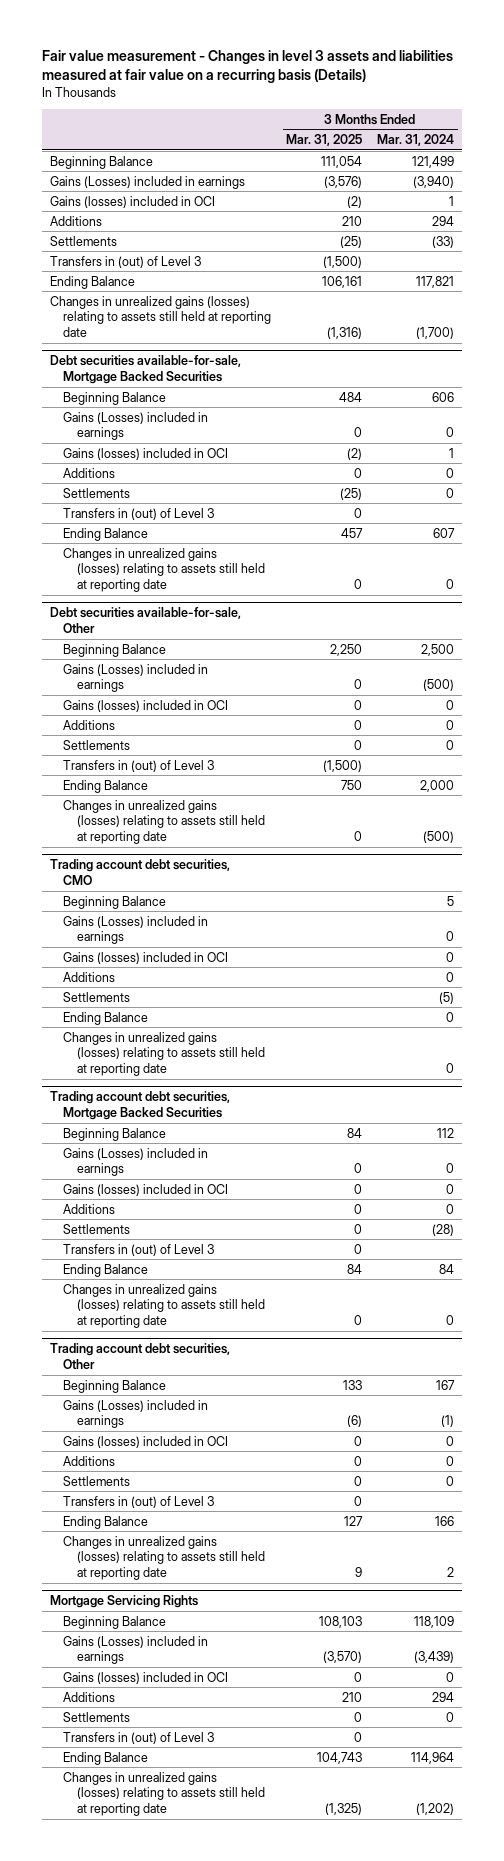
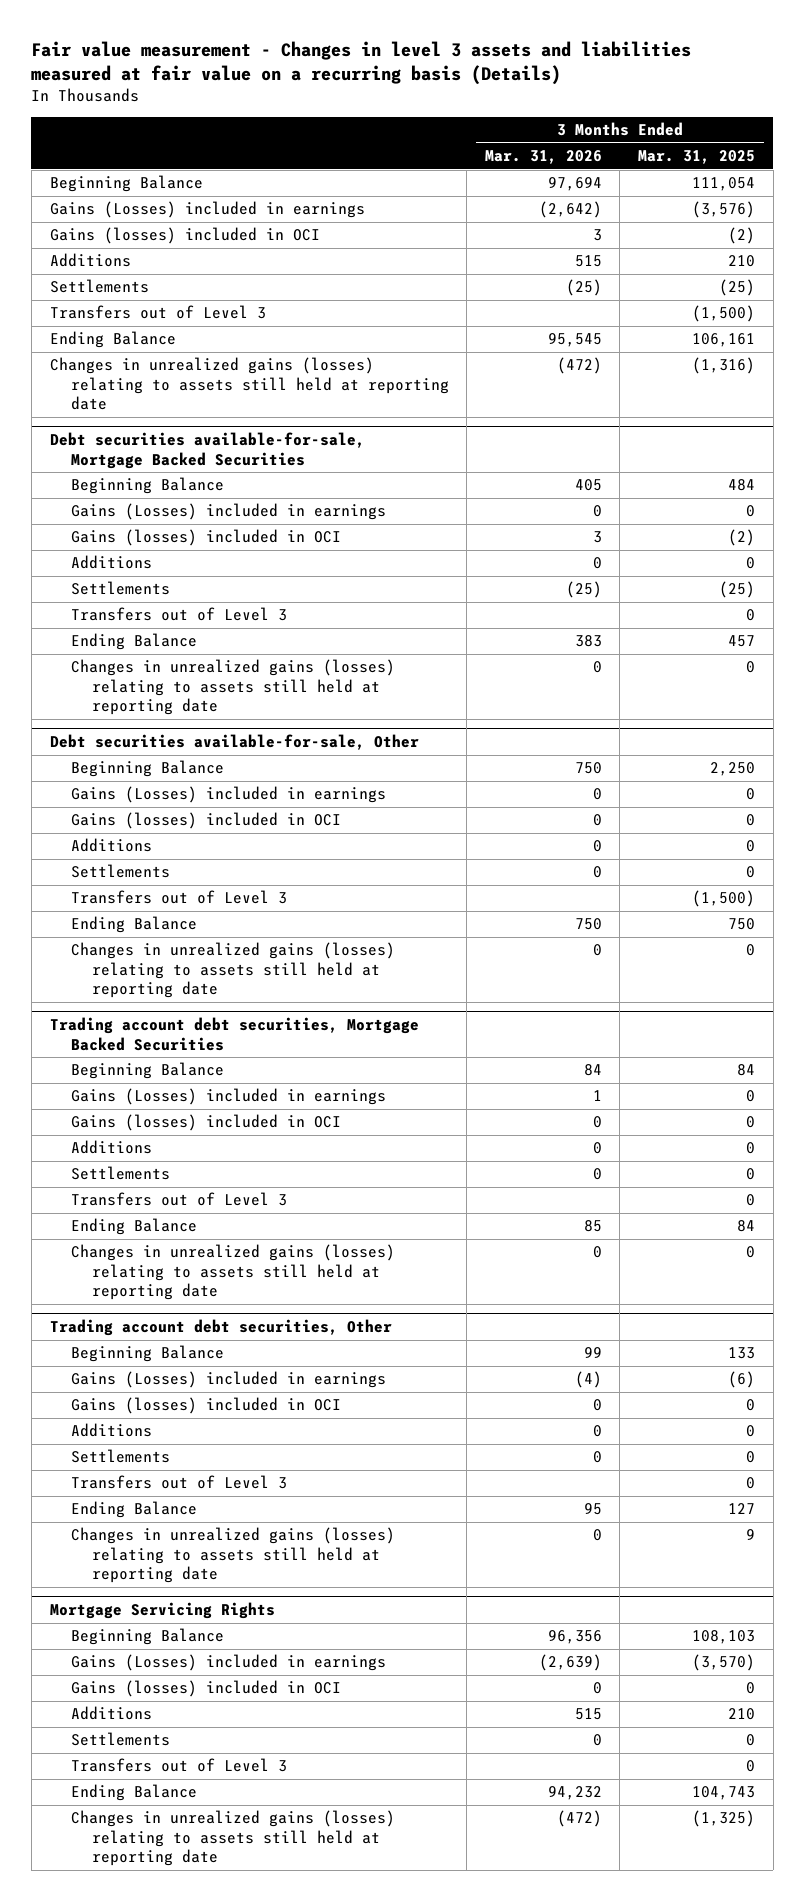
- | 3 Months Ended Mar. 31, 2025 | 3 Months Ended Mar. 31, 2024
+ | 3 Months Ended Mar. 31, 2026 | 3 Months Ended Mar. 31, 2025
- Transfers in (out) of Level 3 | (1,500) |
+ Transfers out of Level 3 | | (1,500)
@ Debt securities available-for-sale, Mortgage Backed Securities
- Transfers in (out) of Level 3 | 0 |
+ Transfers out of Level 3 | | 0
@ Debt securities available-for-sale, Other
- Transfers in (out) of Level 3 | (1,500) |
+ Transfers out of Level 3 | | (1,500)
- Trading account debt securities, CMO
- Beginning Balance | | 5
- Gains (Losses) included in earnings | | 0
- Gains (losses) included in OCI | | 0
- Additions | | 0
- Settlements | | (5)
- Ending Balance | | 0
- Changes in unrealized gains (losses) relating to assets still held at reporting date | | 0
@ Trading account debt securities, Mortgage Backed Securities
- Transfers in (out) of Level 3 | 0 |
+ Transfers out of Level 3 | | 0
@ Trading account debt securities, Other
- Transfers in (out) of Level 3 | 0 |
+ Transfers out of Level 3 | | 0
@ Mortgage Servicing Rights
- Transfers in (out) of Level 3 | 0 |
+ Transfers out of Level 3 | | 0

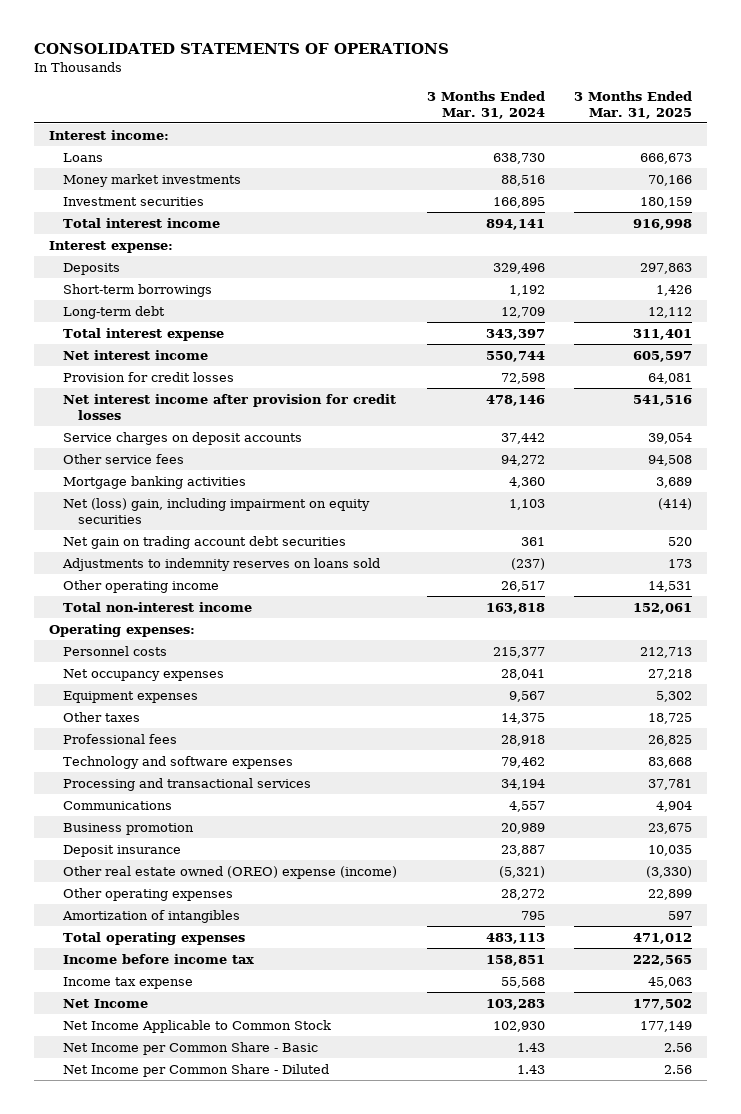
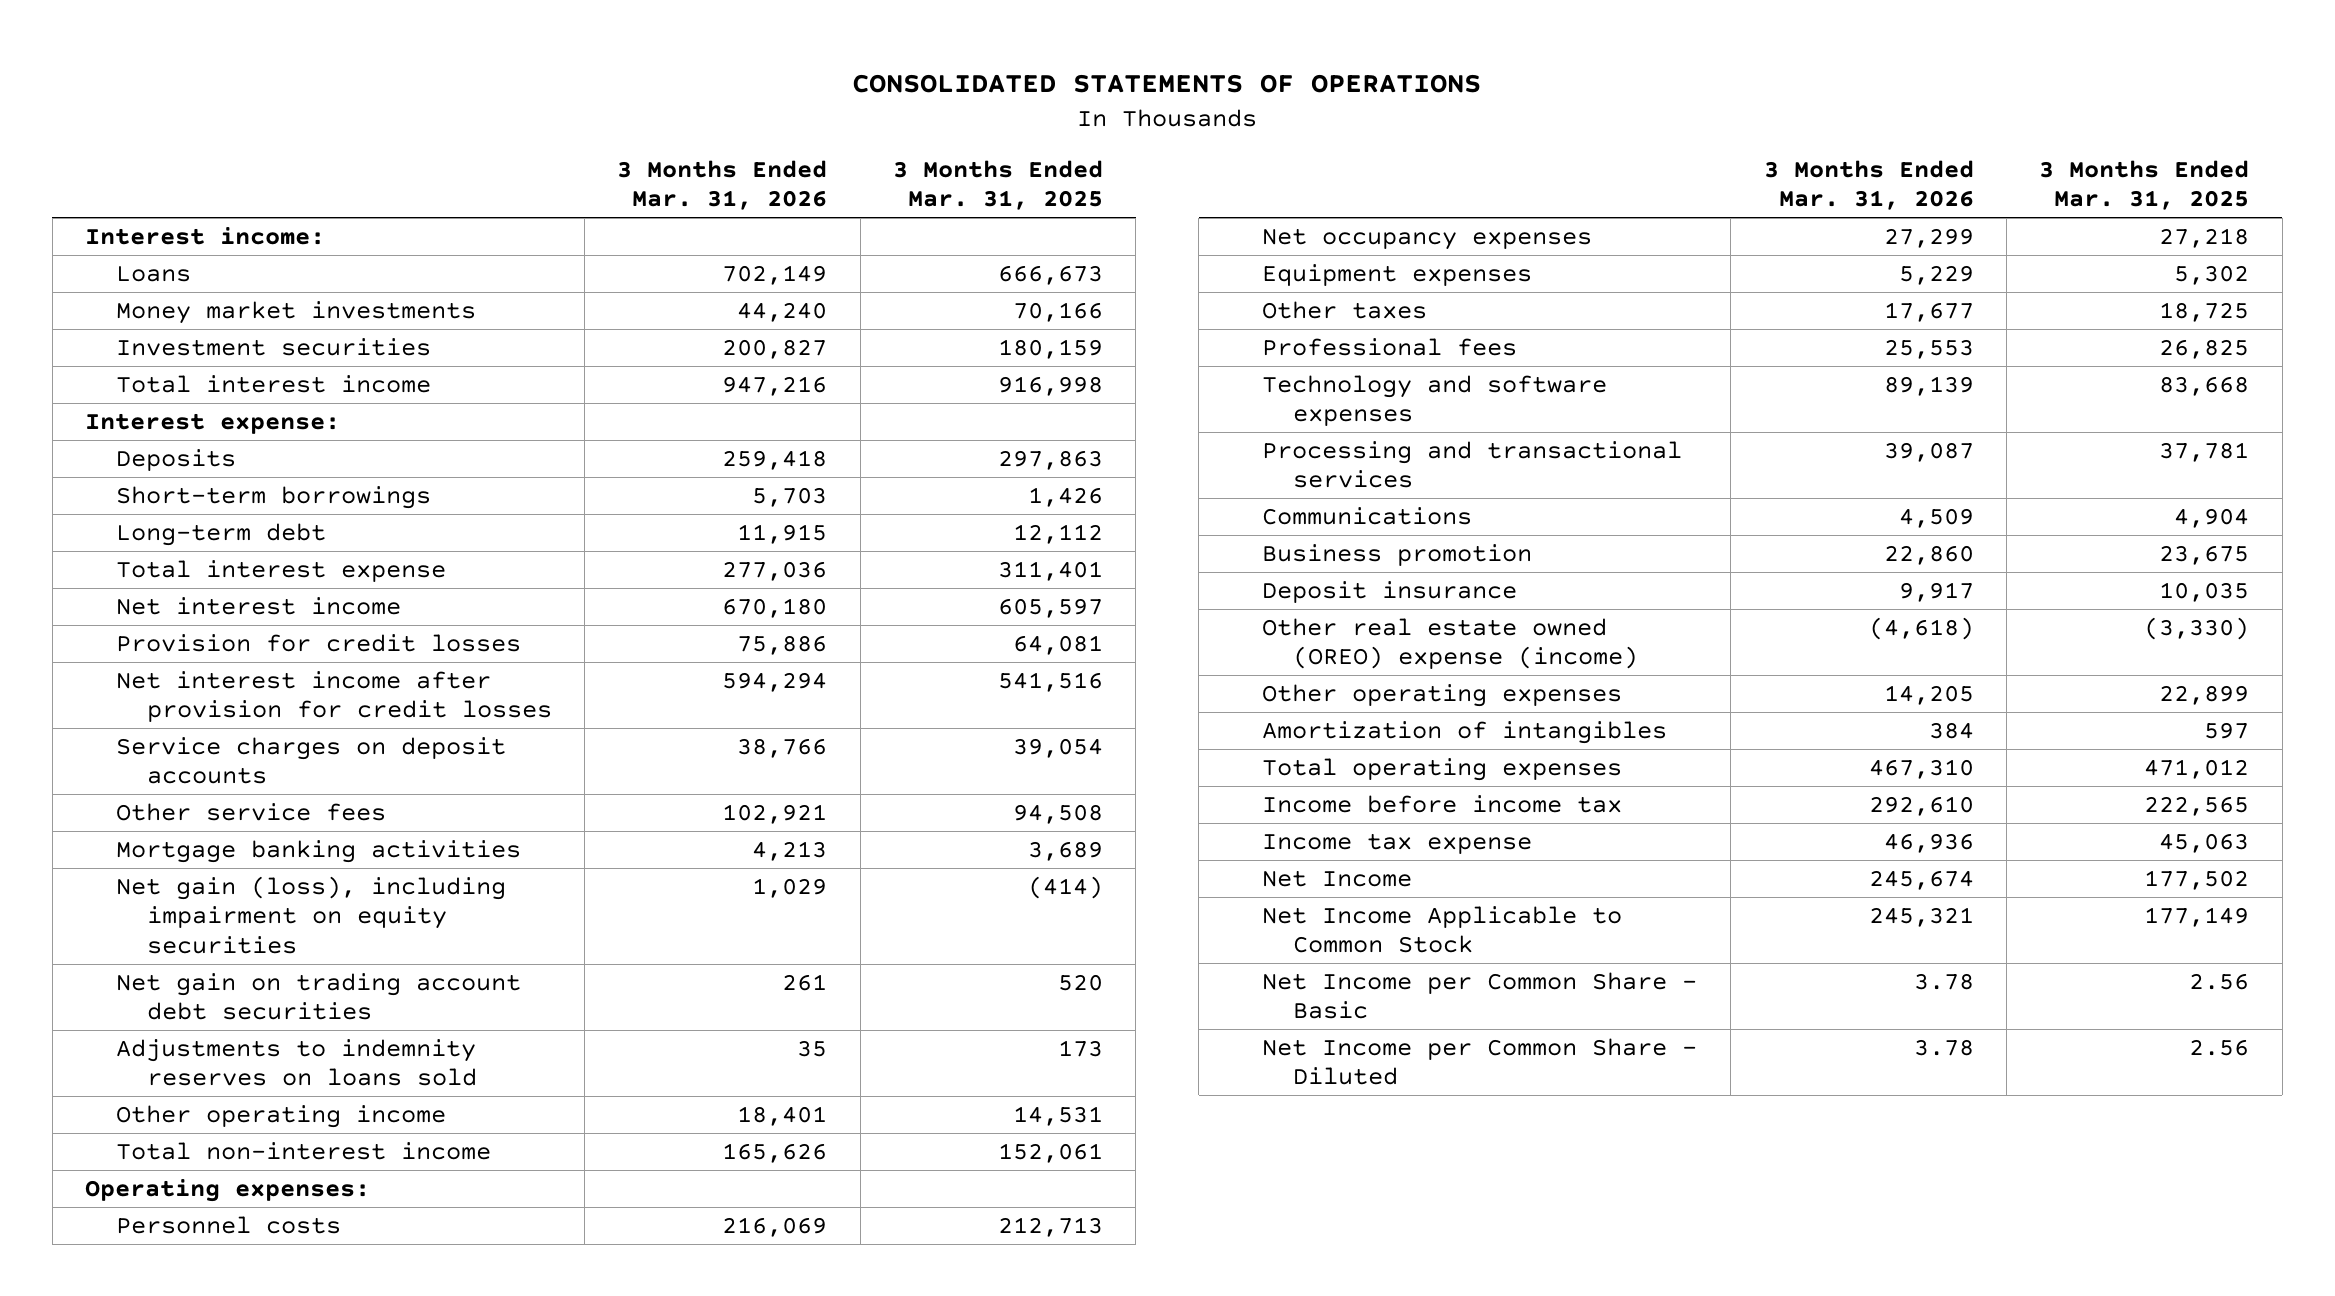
- | 3 Months Ended Mar. 31, 2024 | 3 Months Ended Mar. 31, 2025
+ | 3 Months Ended Mar. 31, 2026 | 3 Months Ended Mar. 31, 2025
- Net (loss) gain, including impairment on equity securities | 1,103 | (414)
+ Net gain (loss), including impairment on equity securities | 1,029 | (414)

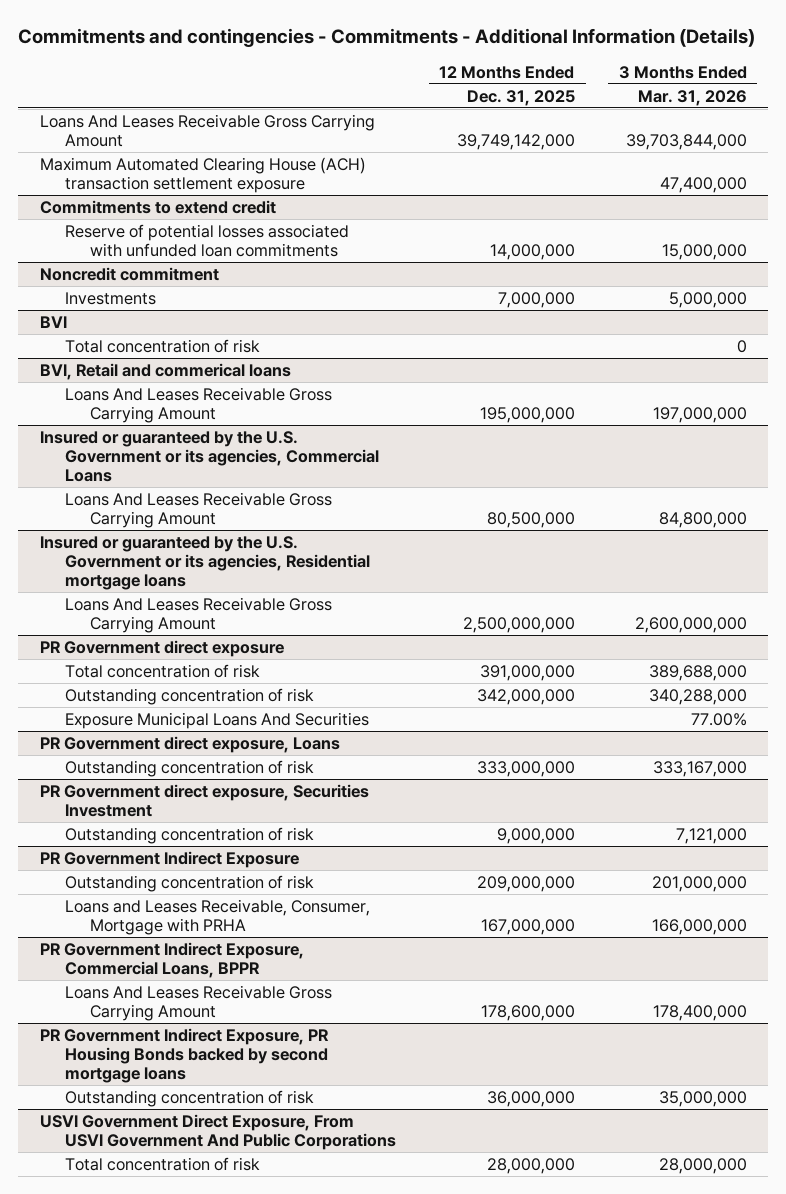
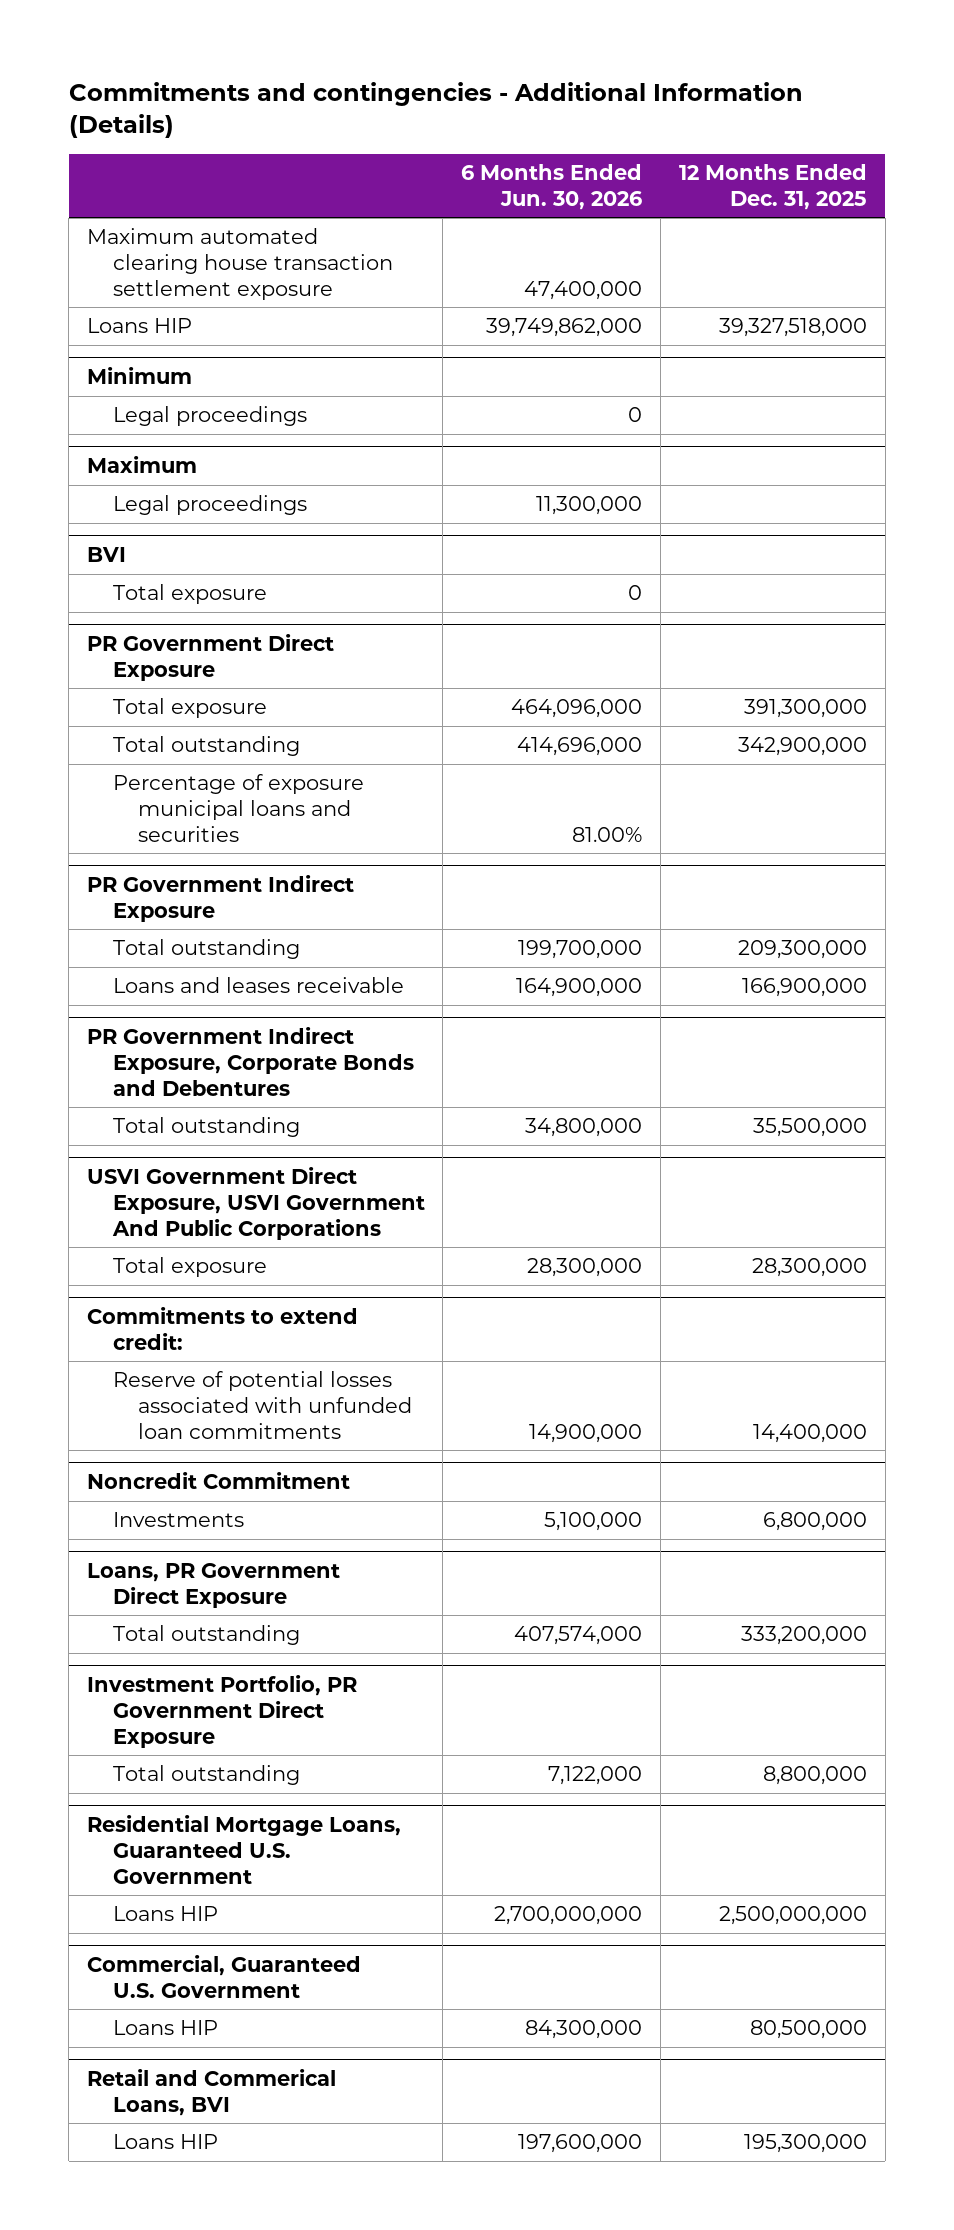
- Commitments and contingencies - Commitments - Additional Information (Details)
+ Commitments and contingencies - Additional Information (Details)
- | 12 Months Ended Dec. 31, 2025 | 3 Months Ended Mar. 31, 2026
+ | 6 Months Ended Jun. 30, 2026 | 12 Months Ended Dec. 31, 2025
- Loans And Leases Receivable Gross Carrying Amount | 39,749,142,000 | 39,703,844,000
- Maximum Automated Clearing House (ACH) transaction settlement exposure | | 47,400,000
- Commitments to extend credit
- Reserve of potential losses associated with unfunded loan commitments | 14,000,000 | 15,000,000
- Noncredit commitment
- Investments | 7,000,000 | 5,000,000
+ Maximum automated clearing house transaction settlement exposure | 47,400,000 |
+ Loans HIP | 39,749,862,000 | 39,327,518,000
+ Minimum
+ Legal proceedings | 0 |
+ Maximum
+ Legal proceedings | 11,300,000 |
@ BVI
- Total concentration of risk | | 0
- BVI, Retail and commerical loans
- Loans And Leases Receivable Gross Carrying Amount | 195,000,000 | 197,000,000
- Insured or guaranteed by the U.S. Government or its agencies, Commercial Loans
- Loans And Leases Receivable Gross Carrying Amount | 80,500,000 | 84,800,000
- Insured or guaranteed by the U.S. Government or its agencies, Residential mortgage loans
- Loans And Leases Receivable Gross Carrying Amount | 2,500,000,000 | 2,600,000,000
- PR Government direct exposure
- Total concentration of risk | 391,000,000 | 389,688,000
- Outstanding concentration of risk | 342,000,000 | 340,288,000
- Exposure Municipal Loans And Securities | | 77.00%
- PR Government direct exposure, Loans
- Outstanding concentration of risk | 333,000,000 | 333,167,000
- PR Government direct exposure, Securities Investment
- Outstanding concentration of risk | 9,000,000 | 7,121,000
@ BVI
+ Total exposure | 0 |
+ PR Government Direct Exposure
+ Total exposure | 464,096,000 | 391,300,000
+ Total outstanding | 414,696,000 | 342,900,000
+ Percentage of exposure municipal loans and securities | 81.00% |
@ PR Government Indirect Exposure
- Outstanding concentration of risk | 209,000,000 | 201,000,000
- Loans and Leases Receivable, Consumer, Mortgage with PRHA | 167,000,000 | 166,000,000
- PR Government Indirect Exposure, Commercial Loans, BPPR
- Loans And Leases Receivable Gross Carrying Amount | 178,600,000 | 178,400,000
- PR Government Indirect Exposure, PR Housing Bonds backed by second mortgage loans
- Outstanding concentration of risk | 36,000,000 | 35,000,000
- USVI Government Direct Exposure, From USVI Government And Public Corporations
- Total concentration of risk | 28,000,000 | 28,000,000
@ PR Government Indirect Exposure
+ Total outstanding | 199,700,000 | 209,300,000
+ Loans and leases receivable | 164,900,000 | 166,900,000
+ PR Government Indirect Exposure, Corporate Bonds and Debentures
+ Total outstanding | 34,800,000 | 35,500,000
+ USVI Government Direct Exposure, USVI Government And Public Corporations
+ Total exposure | 28,300,000 | 28,300,000
+ Commitments to extend credit:
+ Reserve of potential losses associated with unfunded loan commitments | 14,900,000 | 14,400,000
+ Noncredit Commitment
+ Investments | 5,100,000 | 6,800,000
+ Loans, PR Government Direct Exposure
+ Total outstanding | 407,574,000 | 333,200,000
+ Investment Portfolio, PR Government Direct Exposure
+ Total outstanding | 7,122,000 | 8,800,000
+ Residential Mortgage Loans, Guaranteed U.S. Government
+ Loans HIP | 2,700,000,000 | 2,500,000,000
+ Commercial, Guaranteed U.S. Government
+ Loans HIP | 84,300,000 | 80,500,000
+ Retail and Commerical Loans, BVI
+ Loans HIP | 197,600,000 | 195,300,000

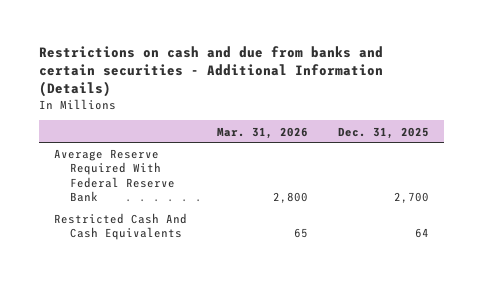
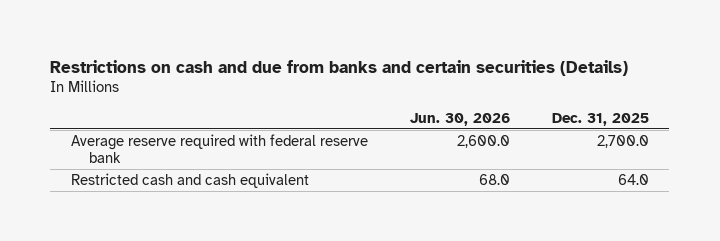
- Restrictions on cash and due from banks and certain securities - Additional Information (Details)
+ Restrictions on cash and due from banks and certain securities (Details)
- | Mar. 31, 2026 | Dec. 31, 2025
+ | Jun. 30, 2026 | Dec. 31, 2025
- Average Reserve Required With Federal Reserve Bank | 2,800 | 2,700
- Restricted Cash And Cash Equivalents | 65 | 64
+ Average reserve required with federal reserve bank | 2,600.0 | 2,700.0
+ Restricted cash and cash equivalent | 68.0 | 64.0

